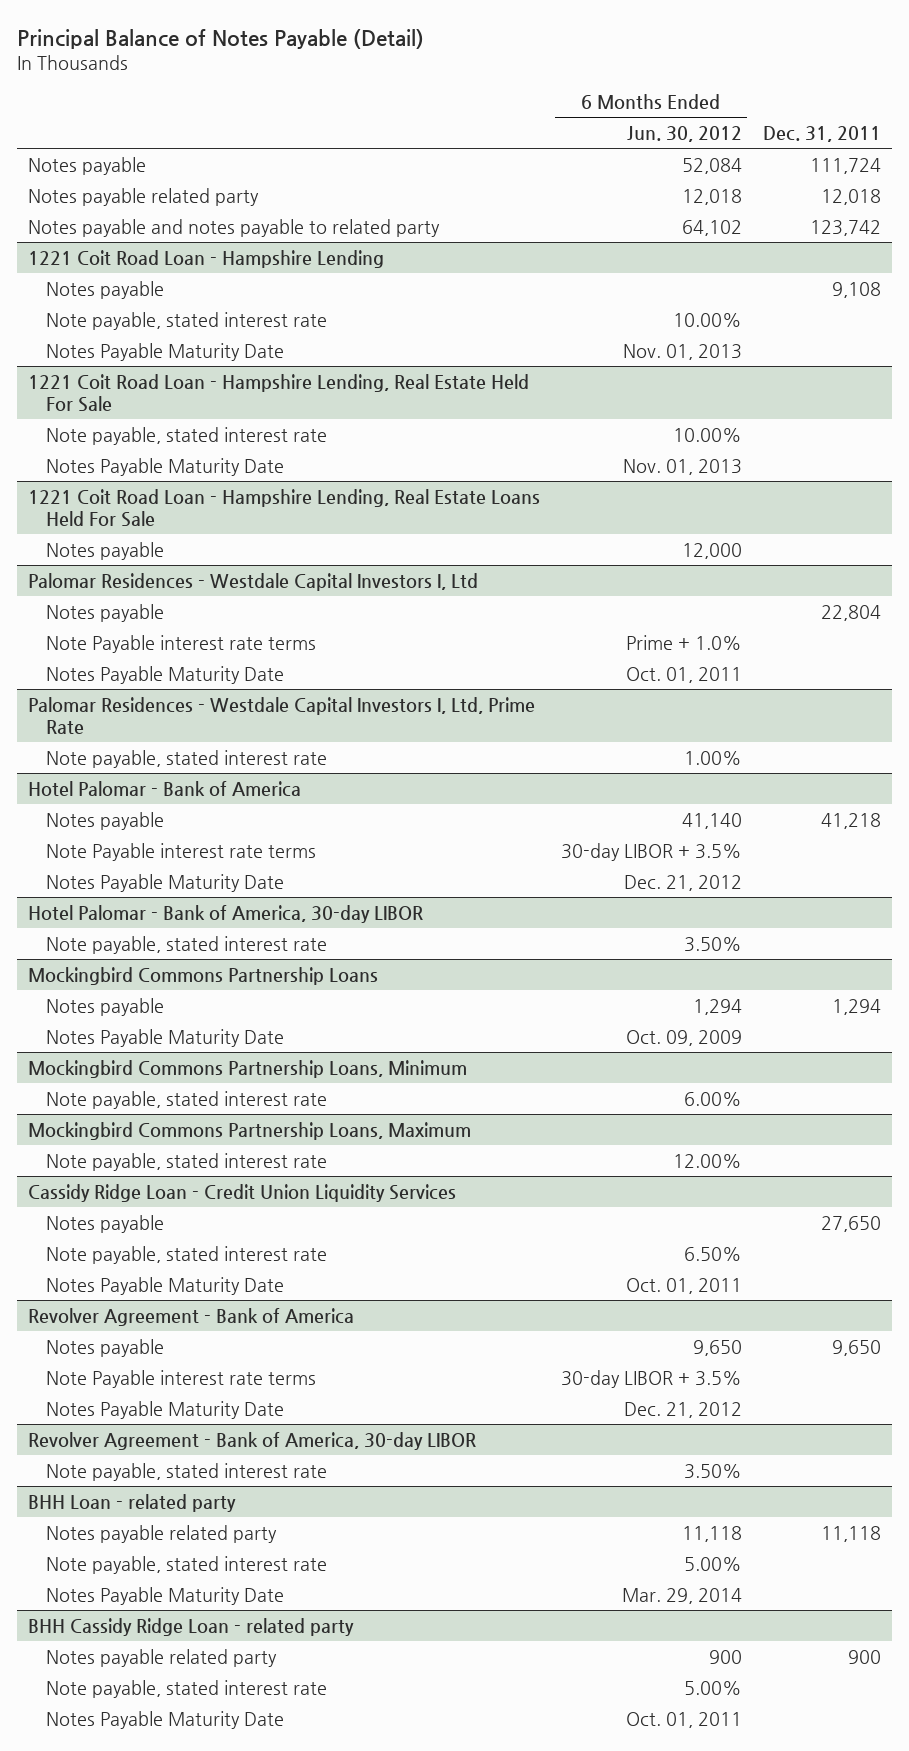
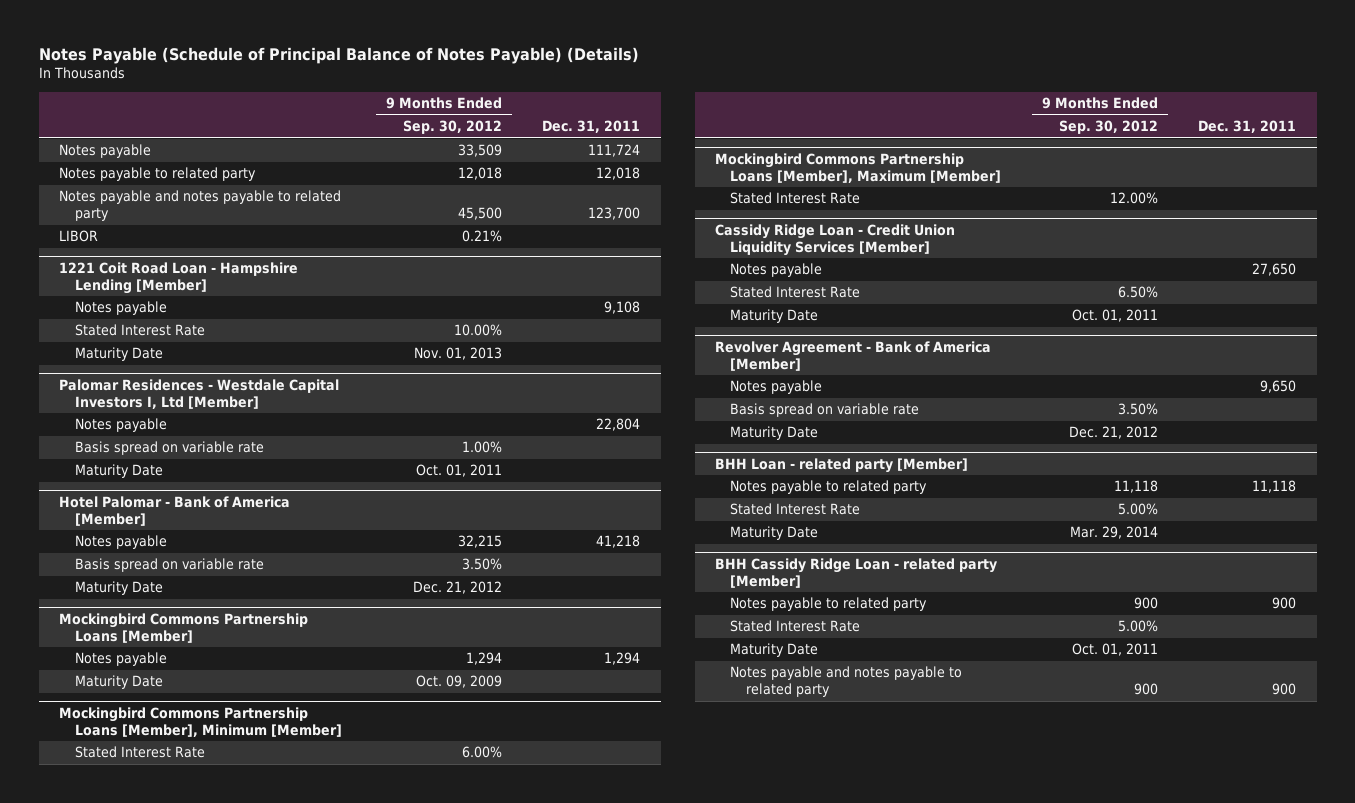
- Principal Balance of Notes Payable (Detail)
+ Notes Payable (Schedule of Principal Balance of Notes Payable) (Details)
- | 6 Months Ended Jun. 30, 2012 | Dec. 31, 2011
+ | 9 Months Ended Sep. 30, 2012 | Dec. 31, 2011
- Notes payable related party | 12,018 | 12,018
- Notes payable and notes payable to related party | 64,102 | 123,742
- 1221 Coit Road Loan - Hampshire Lending
+ Notes payable to related party | 12,018 | 12,018
+ Notes payable and notes payable to related party | 45,500 | 123,700
+ LIBOR | 0.21% |
+ 1221 Coit Road Loan - Hampshire Lending [Member]
- Note payable, stated interest rate | 10.00% |
- Notes Payable Maturity Date | Nov. 01, 2013 |
- 1221 Coit Road Loan - Hampshire Lending, Real Estate Held For Sale
- Note payable, stated interest rate | 10.00% |
- Notes Payable Maturity Date | Nov. 01, 2013 |
- 1221 Coit Road Loan - Hampshire Lending, Real Estate Loans Held For Sale
- Notes payable | 12,000 |
- Palomar Residences - Westdale Capital Investors I, Ltd
+ Stated Interest Rate | 10.00% |
+ Maturity Date | Nov. 01, 2013 |
+ Palomar Residences - Westdale Capital Investors I, Ltd [Member]
- Note Payable interest rate terms | Prime + 1.0% |
- Notes Payable Maturity Date | Oct. 01, 2011 |
- Palomar Residences - Westdale Capital Investors I, Ltd, Prime Rate
- Note payable, stated interest rate | 1.00% |
- Hotel Palomar - Bank of America
+ Basis spread on variable rate | 1.00% |
+ Maturity Date | Oct. 01, 2011 |
+ Hotel Palomar - Bank of America [Member]
- Note Payable interest rate terms | 30-day LIBOR + 3.5% |
- Notes Payable Maturity Date | Dec. 21, 2012 |
- Hotel Palomar - Bank of America, 30-day LIBOR
- Note payable, stated interest rate | 3.50% |
- Mockingbird Commons Partnership Loans
+ Basis spread on variable rate | 3.50% |
+ Maturity Date | Dec. 21, 2012 |
+ Mockingbird Commons Partnership Loans [Member]
- Notes Payable Maturity Date | Oct. 09, 2009 |
- Mockingbird Commons Partnership Loans, Minimum
- Note payable, stated interest rate | 6.00% |
- Mockingbird Commons Partnership Loans, Maximum
- Note payable, stated interest rate | 12.00% |
- Cassidy Ridge Loan - Credit Union Liquidity Services
+ Maturity Date | Oct. 09, 2009 |
+ Mockingbird Commons Partnership Loans [Member], Minimum [Member]
+ Stated Interest Rate | 6.00% |
+ Mockingbird Commons Partnership Loans [Member], Maximum [Member]
+ Stated Interest Rate | 12.00% |
+ Cassidy Ridge Loan - Credit Union Liquidity Services [Member]
- Note payable, stated interest rate | 6.50% |
- Notes Payable Maturity Date | Oct. 01, 2011 |
- Revolver Agreement - Bank of America
+ Stated Interest Rate | 6.50% |
+ Maturity Date | Oct. 01, 2011 |
+ Revolver Agreement - Bank of America [Member]
- Note Payable interest rate terms | 30-day LIBOR + 3.5% |
- Notes Payable Maturity Date | Dec. 21, 2012 |
- Revolver Agreement - Bank of America, 30-day LIBOR
- Note payable, stated interest rate | 3.50% |
- BHH Loan - related party
- Notes payable related party | 11,118 | 11,118
- Note payable, stated interest rate | 5.00% |
- Notes Payable Maturity Date | Mar. 29, 2014 |
- BHH Cassidy Ridge Loan - related party
- Notes payable related party | 900 | 900
- Note payable, stated interest rate | 5.00% |
- Notes Payable Maturity Date | Oct. 01, 2011 |
+ Basis spread on variable rate | 3.50% |
+ Maturity Date | Dec. 21, 2012 |
+ BHH Loan - related party [Member]
+ Notes payable to related party | 11,118 | 11,118
+ Stated Interest Rate | 5.00% |
+ Maturity Date | Mar. 29, 2014 |
+ BHH Cassidy Ridge Loan - related party [Member]
+ Notes payable to related party | 900 | 900
+ Stated Interest Rate | 5.00% |
+ Maturity Date | Oct. 01, 2011 |
+ Notes payable and notes payable to related party | 900 | 900

